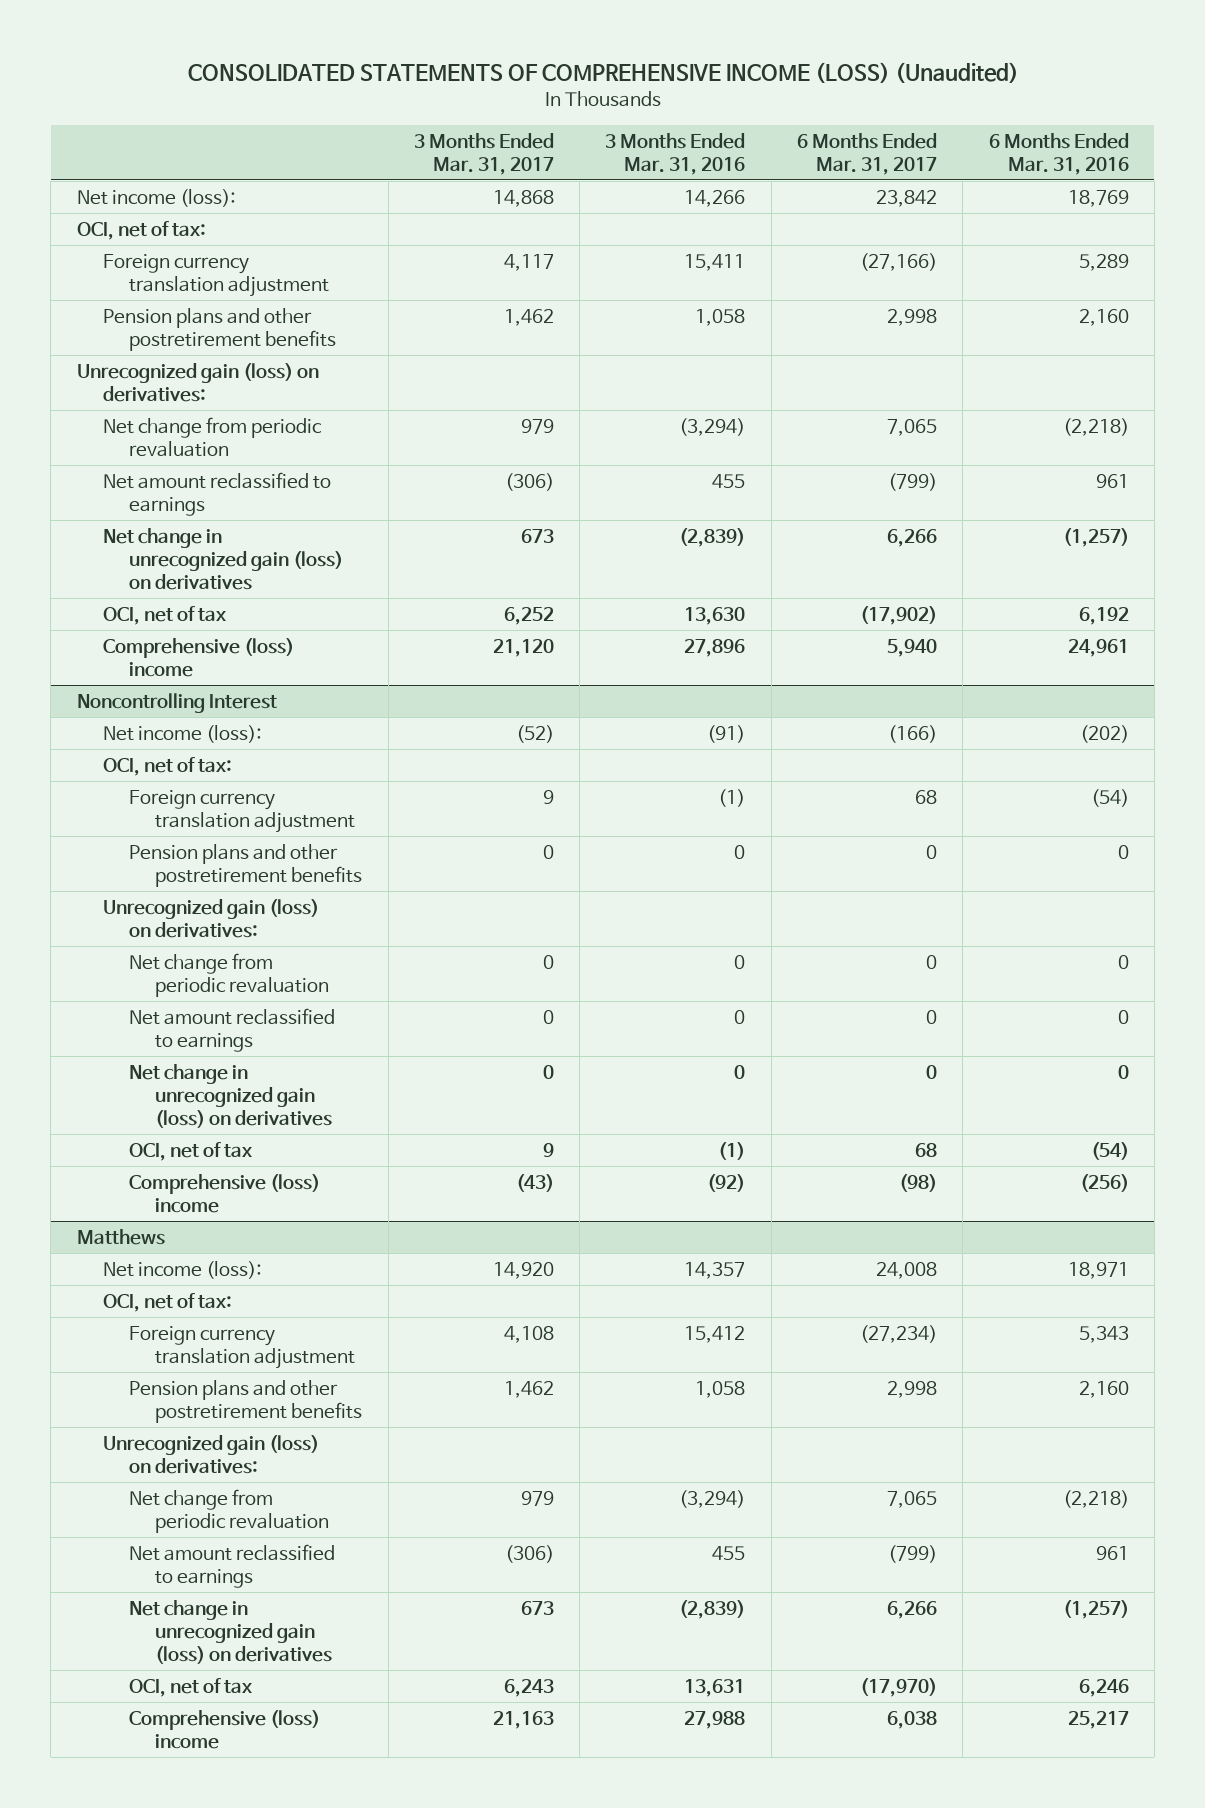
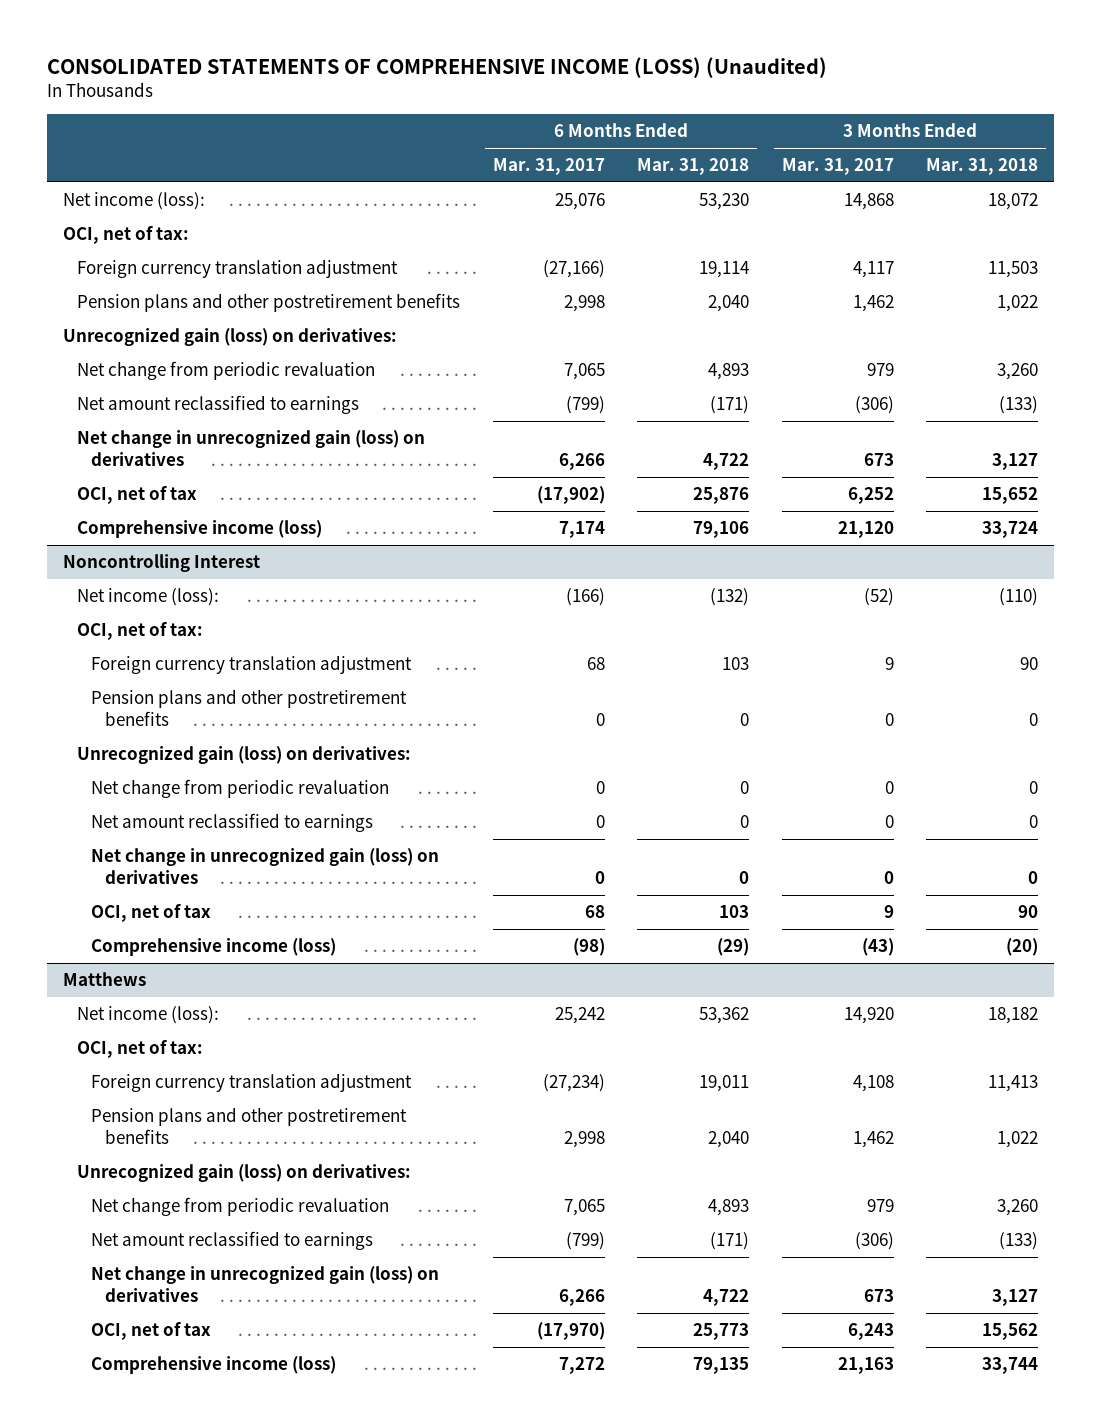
- | 3 Months Ended Mar. 31, 2017 | 3 Months Ended Mar. 31, 2016 | 6 Months Ended Mar. 31, 2017 | 6 Months Ended Mar. 31, 2016
+ | 6 Months Ended Mar. 31, 2017 | 6 Months Ended Mar. 31, 2018 | 3 Months Ended Mar. 31, 2017 | 3 Months Ended Mar. 31, 2018
- Net income (loss): | 14,868 | 14,266 | 23,842 | 18,769
+ Net income (loss): | 25,076 | 53,230 | 14,868 | 18,072
- Comprehensive (loss) income | 21,120 | 27,896 | 5,940 | 24,961
+ Comprehensive income (loss) | 7,174 | 79,106 | 21,120 | 33,724
@ Noncontrolling Interest
- Comprehensive (loss) income | (43) | (92) | (98) | (256)
+ Comprehensive income (loss) | (98) | (29) | (43) | (20)
@ Matthews
- Net income (loss): | 14,920 | 14,357 | 24,008 | 18,971
+ Net income (loss): | 25,242 | 53,362 | 14,920 | 18,182
- Comprehensive (loss) income | 21,163 | 27,988 | 6,038 | 25,217
+ Comprehensive income (loss) | 7,272 | 79,135 | 21,163 | 33,744

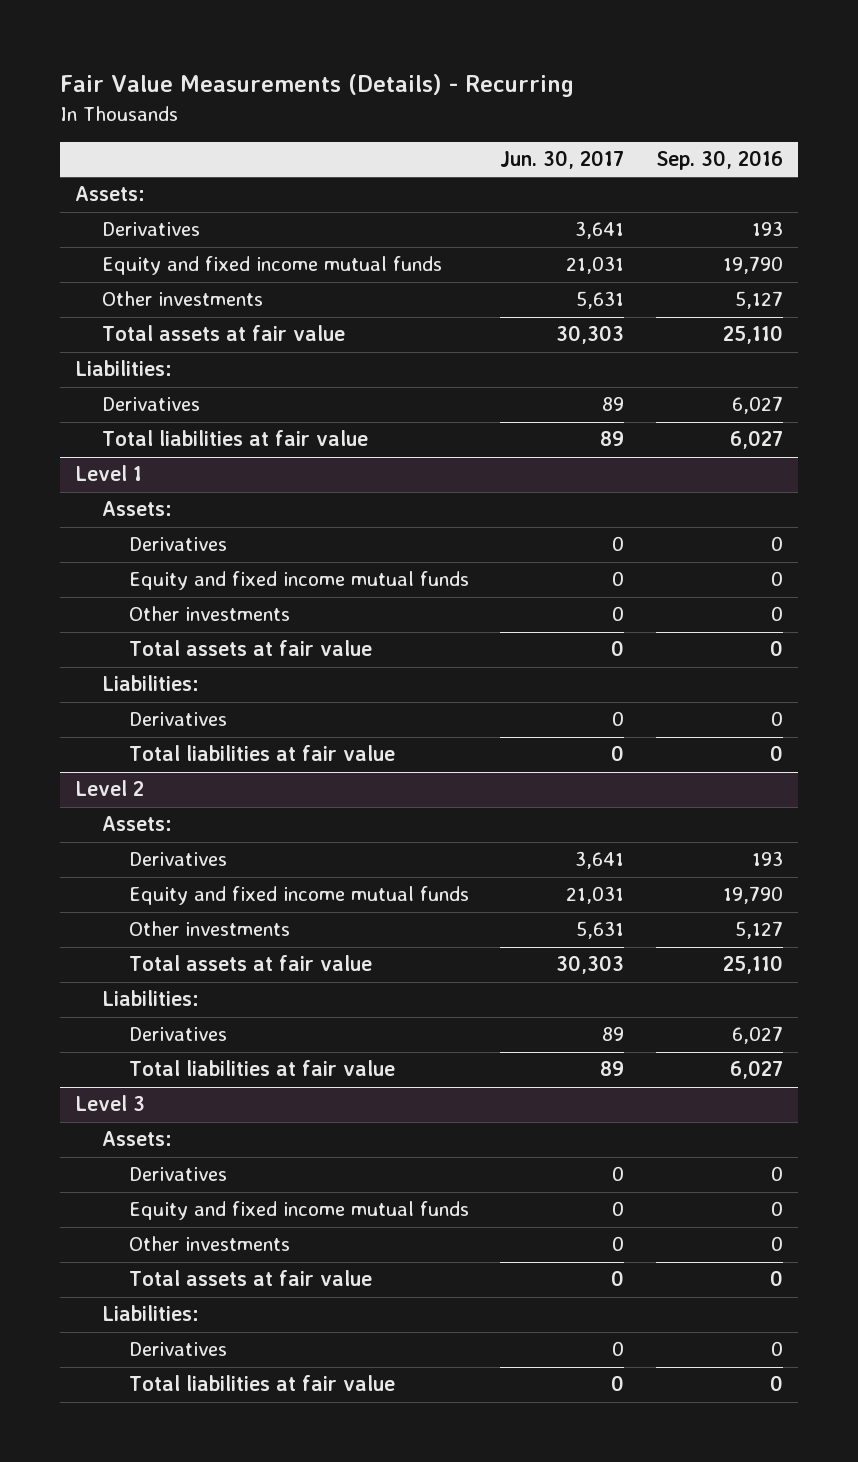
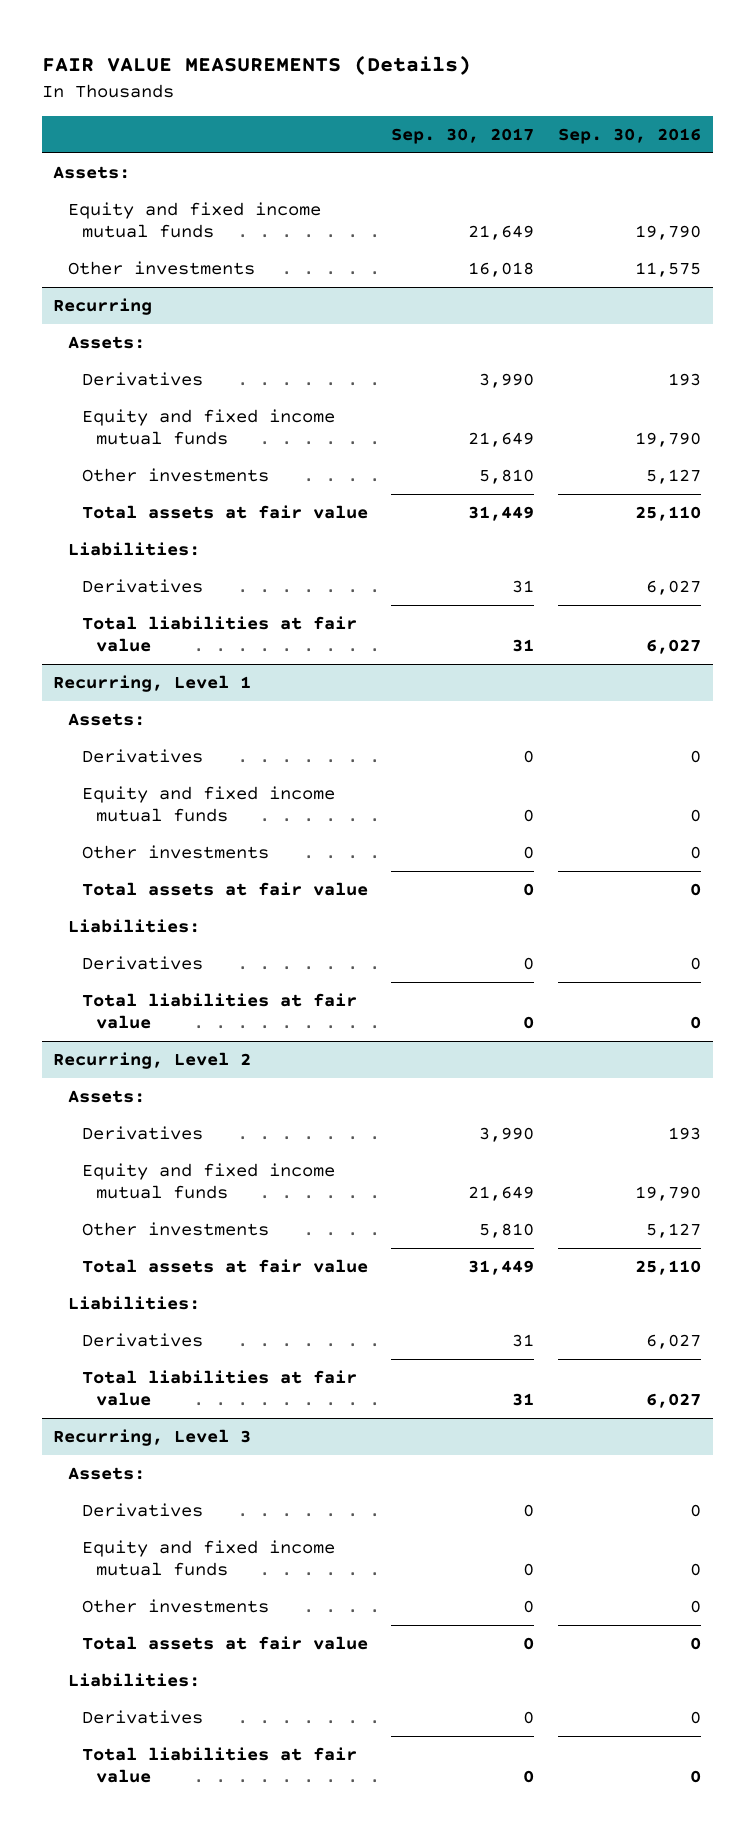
- Fair Value Measurements (Details) - Recurring
+ FAIR VALUE MEASUREMENTS (Details)
- | Jun. 30, 2017 | Sep. 30, 2016
+ | Sep. 30, 2017 | Sep. 30, 2016
+ Equity and fixed income mutual funds | 21,649 | 19,790
+ Other investments | 16,018 | 11,575
+ Recurring
+ Assets:
- Level 1
+ Recurring, Level 1
- Level 2
+ Recurring, Level 2
- Level 3
+ Recurring, Level 3

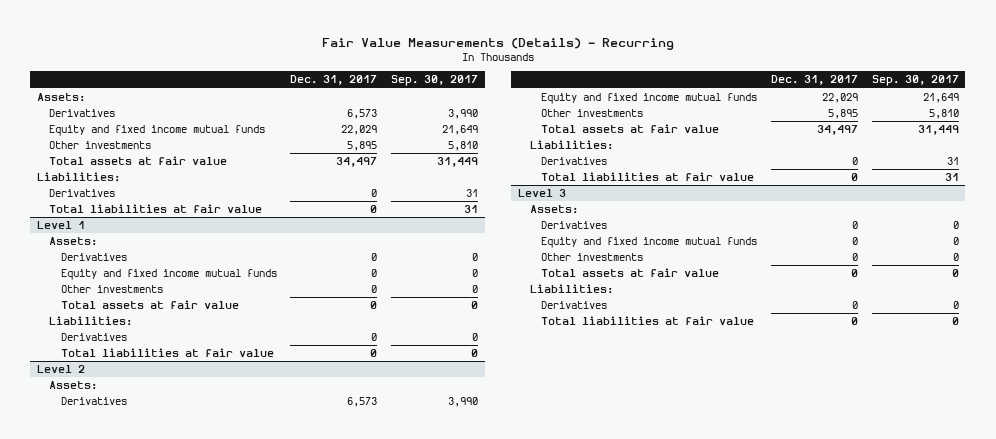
- FAIR VALUE MEASUREMENTS (Details)
+ Fair Value Measurements (Details) - Recurring
- | Sep. 30, 2017 | Sep. 30, 2016
+ | Dec. 31, 2017 | Sep. 30, 2017
- Equity and fixed income mutual funds | 21,649 | 19,790
- Other investments | 16,018 | 11,575
- Recurring
- Assets:
- Recurring, Level 1
+ Level 1
- Recurring, Level 2
+ Level 2
- Recurring, Level 3
+ Level 3

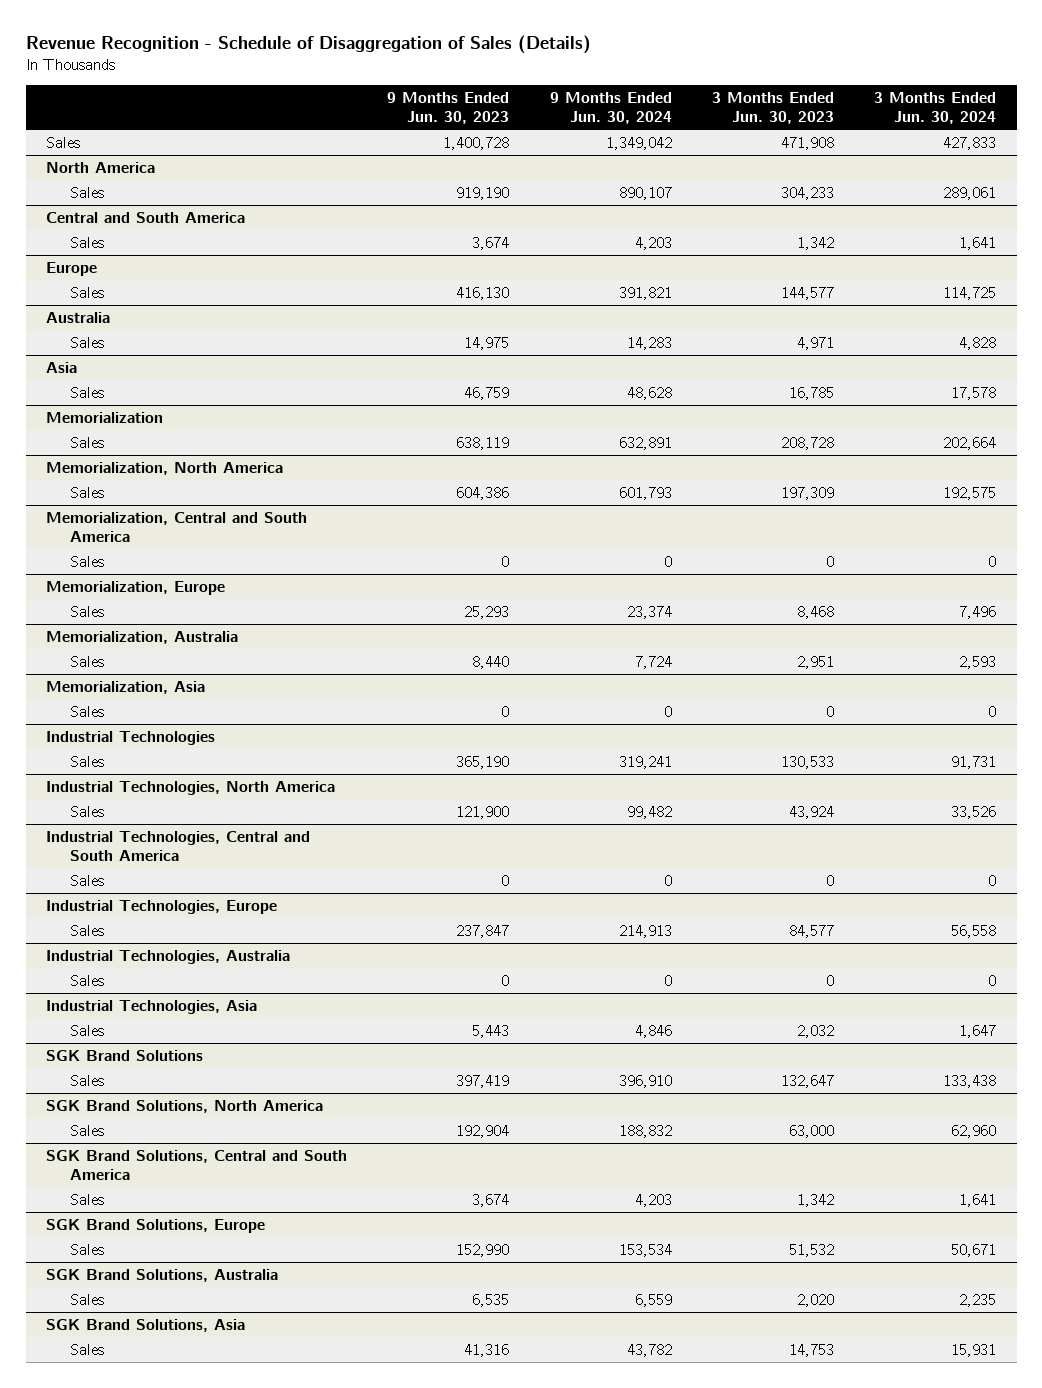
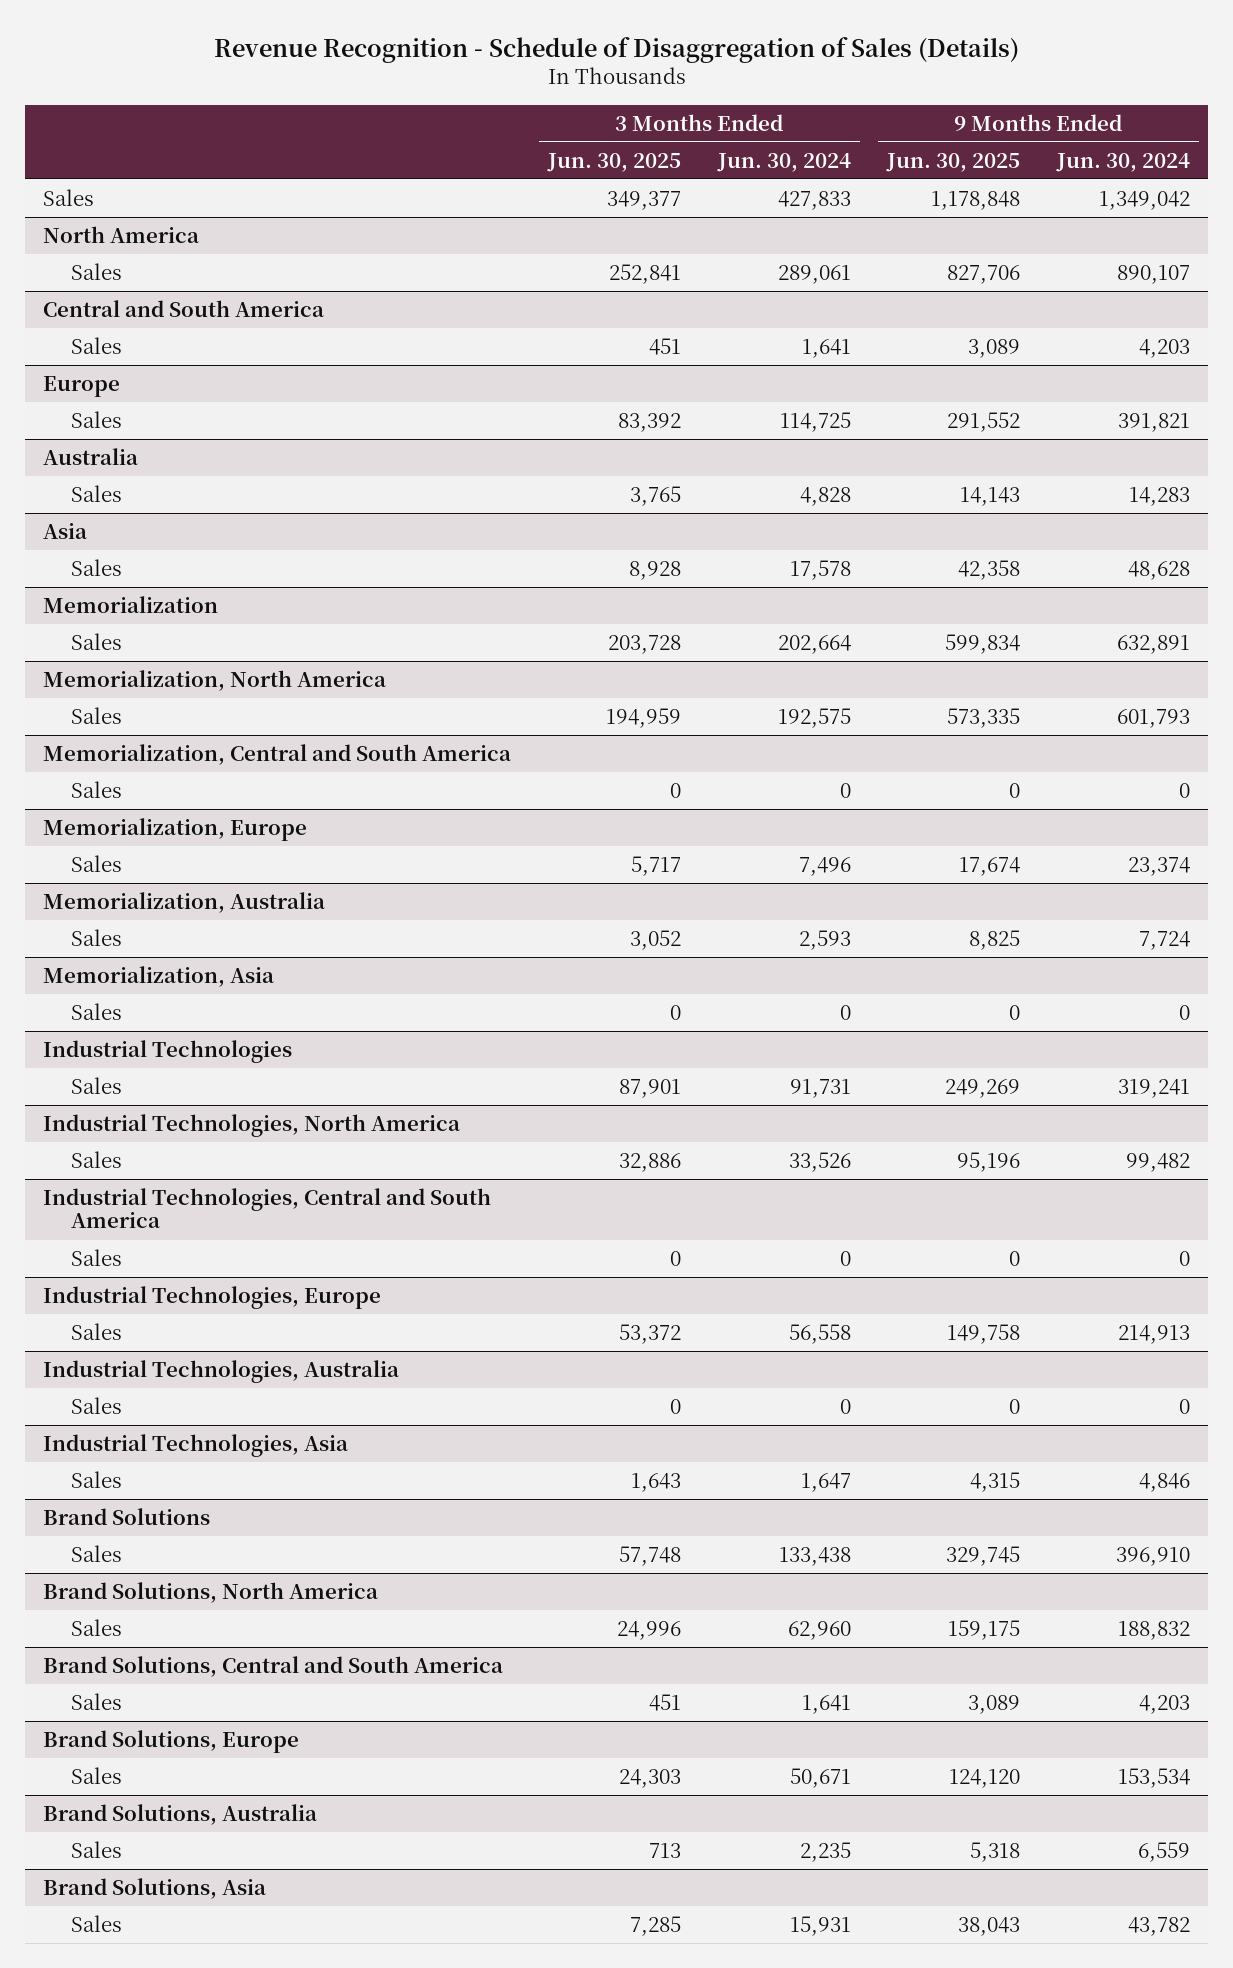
- | 9 Months Ended Jun. 30, 2023 | 9 Months Ended Jun. 30, 2024 | 3 Months Ended Jun. 30, 2023 | 3 Months Ended Jun. 30, 2024
+ | 3 Months Ended Jun. 30, 2025 | 3 Months Ended Jun. 30, 2024 | 9 Months Ended Jun. 30, 2025 | 9 Months Ended Jun. 30, 2024
- SGK Brand Solutions
+ Brand Solutions
- SGK Brand Solutions, North America
+ Brand Solutions, North America
- SGK Brand Solutions, Central and South America
+ Brand Solutions, Central and South America
- SGK Brand Solutions, Europe
+ Brand Solutions, Europe
- SGK Brand Solutions, Australia
+ Brand Solutions, Australia
- SGK Brand Solutions, Asia
+ Brand Solutions, Asia

